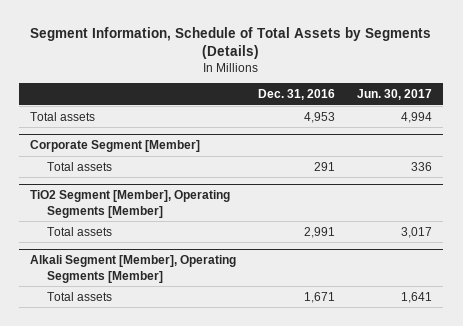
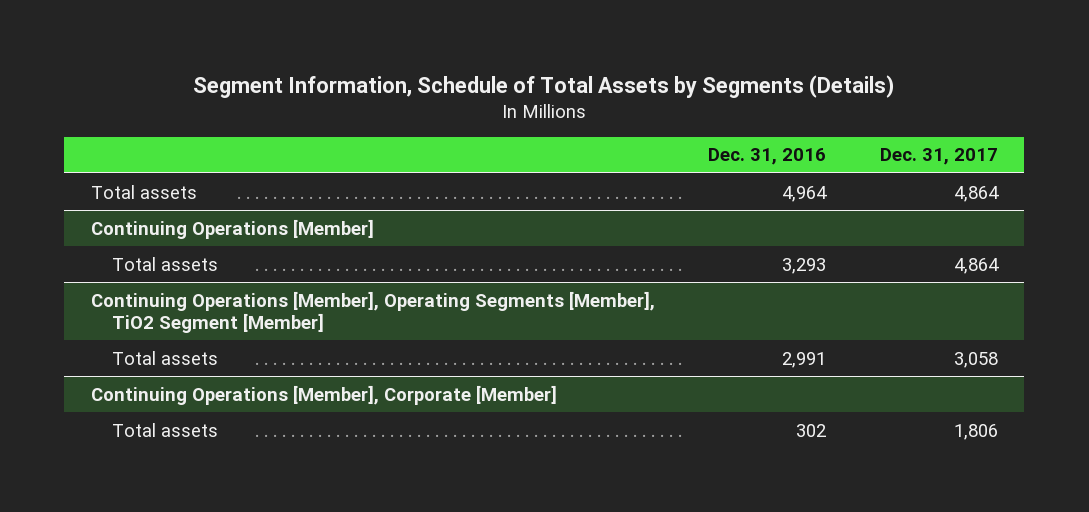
- | Dec. 31, 2016 | Jun. 30, 2017
+ | Dec. 31, 2016 | Dec. 31, 2017
- Total assets | 4,953 | 4,994
- Corporate Segment [Member]
- Total assets | 291 | 336
- TiO2 Segment [Member], Operating Segments [Member]
+ Total assets | 4,964 | 4,864
+ Continuing Operations [Member]
+ Total assets | 3,293 | 4,864
+ Continuing Operations [Member], Operating Segments [Member], TiO2 Segment [Member]
- Alkali Segment [Member], Operating Segments [Member]
- Total assets | 1,671 | 1,641
+ Continuing Operations [Member], Corporate [Member]
+ Total assets | 302 | 1,806

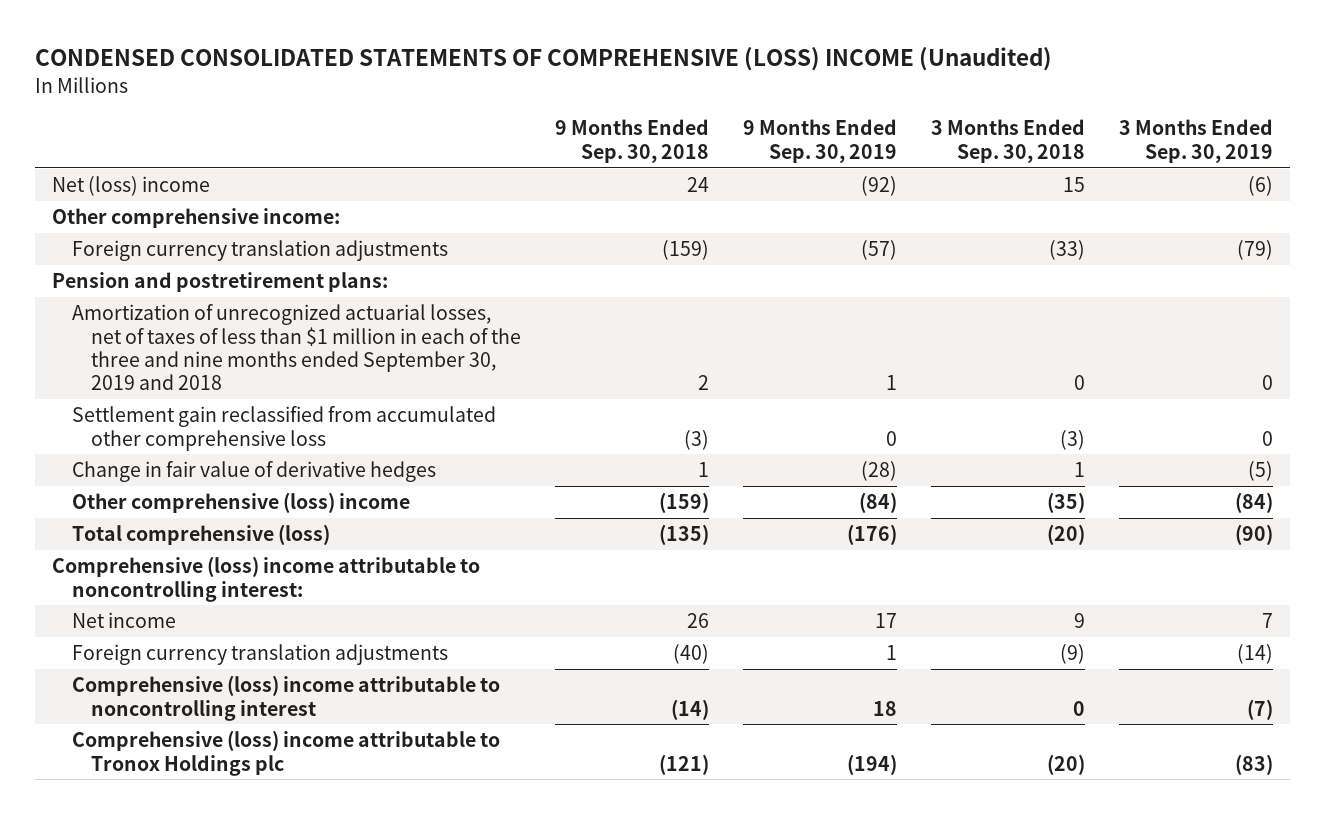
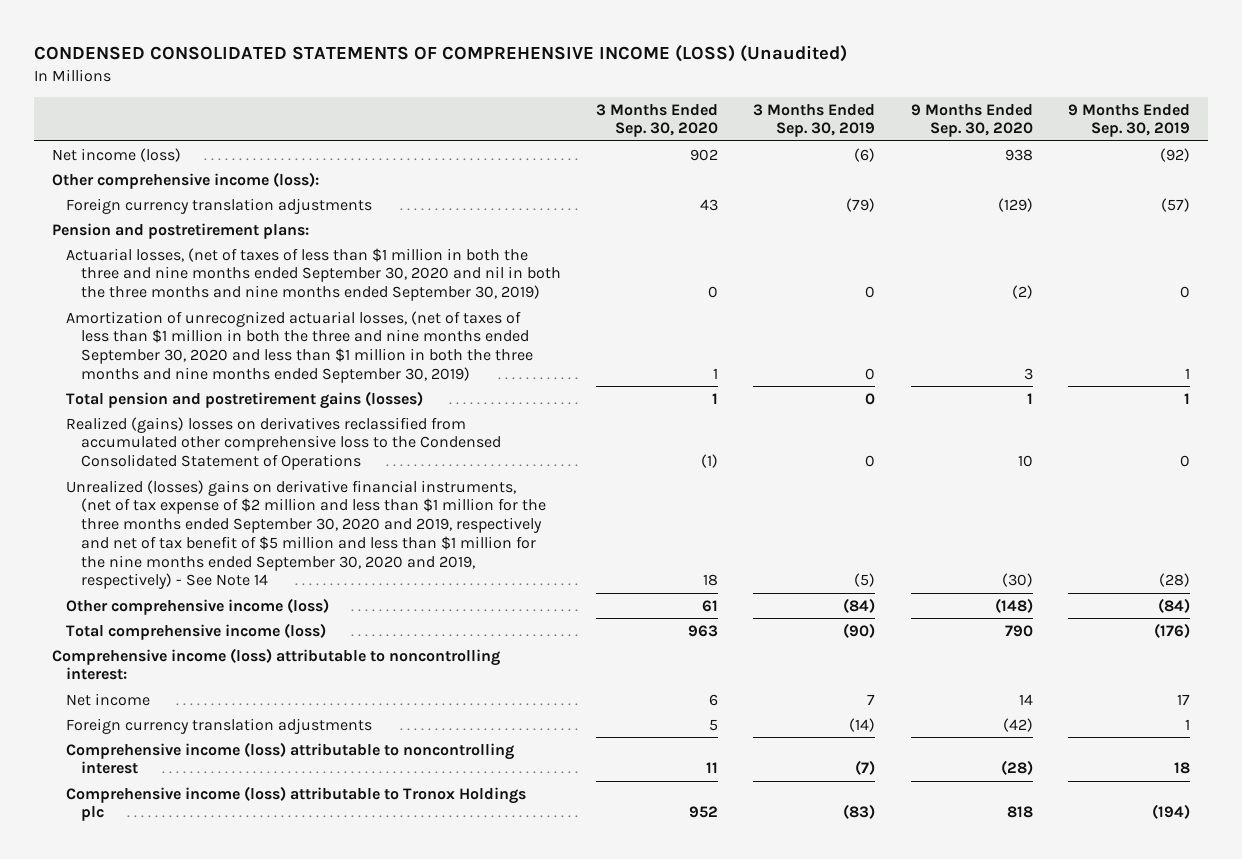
- CONDENSED CONSOLIDATED STATEMENTS OF COMPREHENSIVE (LOSS) INCOME (Unaudited)
+ CONDENSED CONSOLIDATED STATEMENTS OF COMPREHENSIVE INCOME (LOSS) (Unaudited)
- | 9 Months Ended Sep. 30, 2018 | 9 Months Ended Sep. 30, 2019 | 3 Months Ended Sep. 30, 2018 | 3 Months Ended Sep. 30, 2019
+ | 3 Months Ended Sep. 30, 2020 | 3 Months Ended Sep. 30, 2019 | 9 Months Ended Sep. 30, 2020 | 9 Months Ended Sep. 30, 2019
- Net (loss) income | 24 | (92) | 15 | (6)
- Other comprehensive income:
+ Net income (loss) | 902 | (6) | 938 | (92)
+ Other comprehensive income (loss):
- Amortization of unrecognized actuarial losses, net of taxes of less than $1 million in each of the three and nine months ended September 30, 2019 and 2018 | 2 | 1 | 0 | 0
- Settlement gain reclassified from accumulated other comprehensive loss | (3) | 0 | (3) | 0
- Change in fair value of derivative hedges | 1 | (28) | 1 | (5)
- Other comprehensive (loss) income | (159) | (84) | (35) | (84)
- Total comprehensive (loss) | (135) | (176) | (20) | (90)
- Comprehensive (loss) income attributable to noncontrolling interest:
+ Actuarial losses, (net of taxes of less than $1 million in both the three and nine months ended September 30, 2020 and nil in both the three months and nine months ended September 30, 2019) | 0 | 0 | (2) | 0
+ Amortization of unrecognized actuarial losses, (net of taxes of less than $1 million in both the three and nine months ended September 30, 2020 and less than $1 million in both the three months and nine months ended September 30, 2019) | 1 | 0 | 3 | 1
+ Total pension and postretirement gains (losses) | 1 | 0 | 1 | 1
+ Realized (gains) losses on derivatives reclassified from accumulated other comprehensive loss to the Condensed Consolidated Statement of Operations | (1) | 0 | 10 | 0
+ Unrealized (losses) gains on derivative financial instruments, (net of tax expense of $2 million and less than $1 million for the three months ended September 30, 2020 and 2019, respectively and net of tax benefit of $5 million and less than $1 million for the nine months ended September 30, 2020 and 2019, respectively) - See Note 14 | 18 | (5) | (30) | (28)
+ Other comprehensive income (loss) | 61 | (84) | (148) | (84)
+ Total comprehensive income (loss) | 963 | (90) | 790 | (176)
+ Comprehensive income (loss) attributable to noncontrolling interest:
- Comprehensive (loss) income attributable to noncontrolling interest | (14) | 18 | 0 | (7)
- Comprehensive (loss) income attributable to Tronox Holdings plc | (121) | (194) | (20) | (83)
+ Comprehensive income (loss) attributable to noncontrolling interest | 11 | (7) | (28) | 18
+ Comprehensive income (loss) attributable to Tronox Holdings plc | 952 | (83) | 818 | (194)

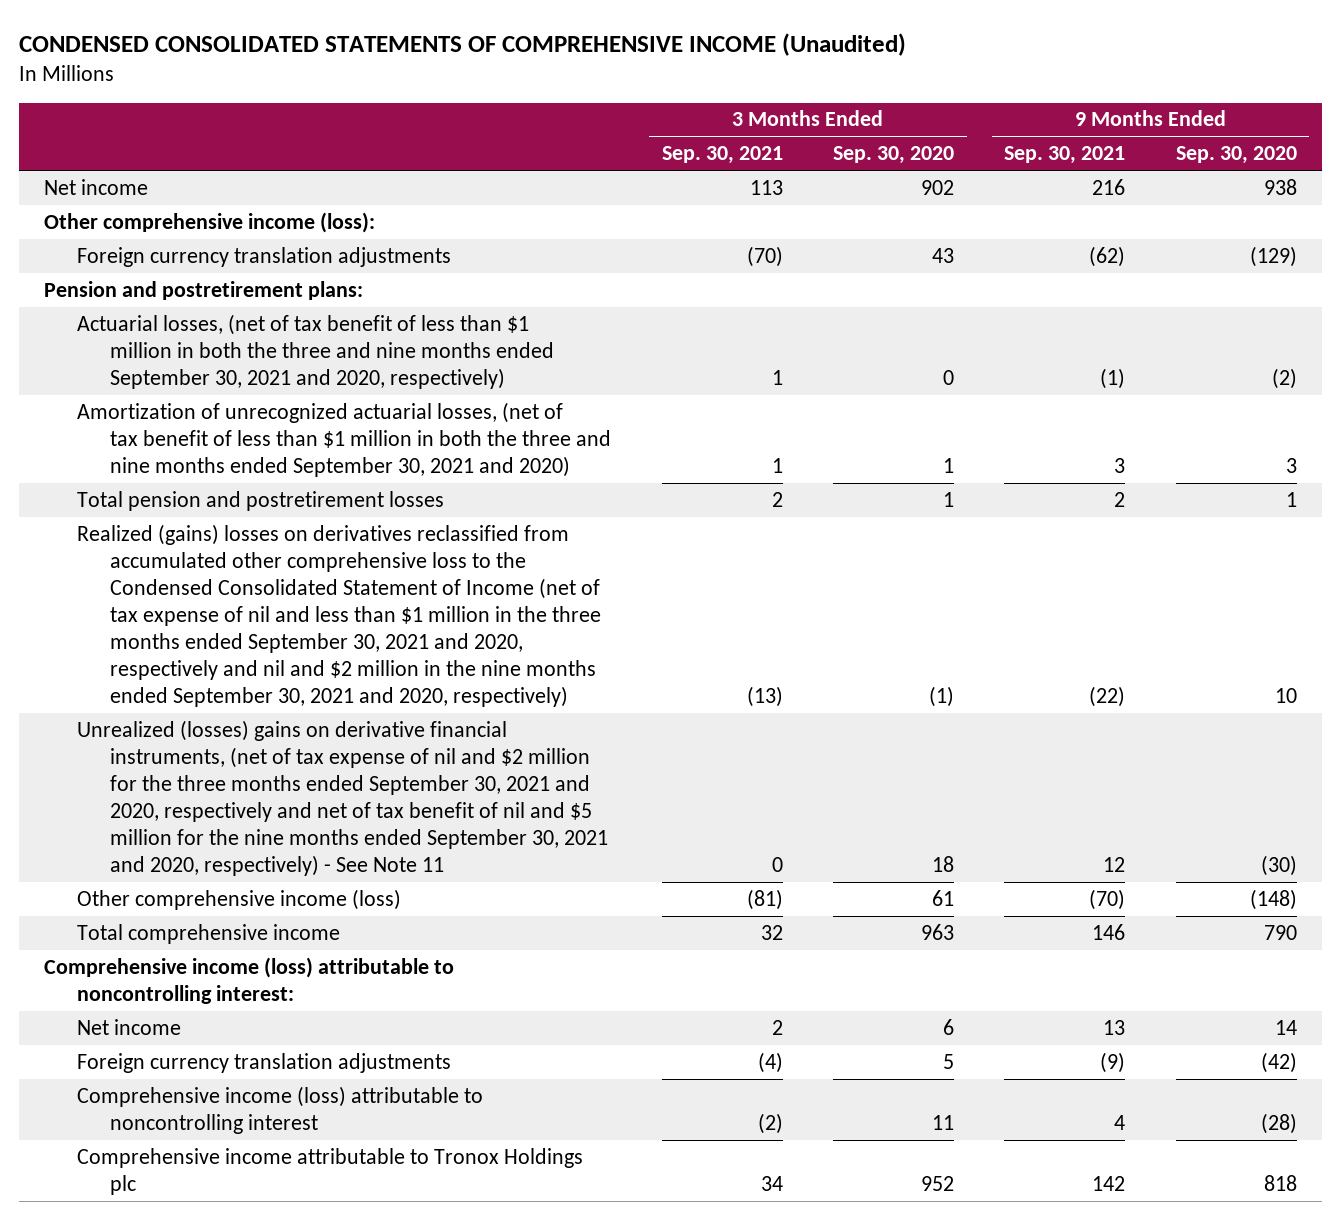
- CONDENSED CONSOLIDATED STATEMENTS OF COMPREHENSIVE INCOME (LOSS) (Unaudited)
+ CONDENSED CONSOLIDATED STATEMENTS OF COMPREHENSIVE INCOME (Unaudited)
- | 3 Months Ended Sep. 30, 2020 | 3 Months Ended Sep. 30, 2019 | 9 Months Ended Sep. 30, 2020 | 9 Months Ended Sep. 30, 2019
+ | 3 Months Ended Sep. 30, 2021 | 3 Months Ended Sep. 30, 2020 | 9 Months Ended Sep. 30, 2021 | 9 Months Ended Sep. 30, 2020
- Net income (loss) | 902 | (6) | 938 | (92)
+ Net income | 113 | 902 | 216 | 938
- Actuarial losses, (net of taxes of less than $1 million in both the three and nine months ended September 30, 2020 and nil in both the three months and nine months ended September 30, 2019) | 0 | 0 | (2) | 0
- Amortization of unrecognized actuarial losses, (net of taxes of less than $1 million in both the three and nine months ended September 30, 2020 and less than $1 million in both the three months and nine months ended September 30, 2019) | 1 | 0 | 3 | 1
- Total pension and postretirement gains (losses) | 1 | 0 | 1 | 1
- Realized (gains) losses on derivatives reclassified from accumulated other comprehensive loss to the Condensed Consolidated Statement of Operations | (1) | 0 | 10 | 0
- Unrealized (losses) gains on derivative financial instruments, (net of tax expense of $2 million and less than $1 million for the three months ended September 30, 2020 and 2019, respectively and net of tax benefit of $5 million and less than $1 million for the nine months ended September 30, 2020 and 2019, respectively) - See Note 14 | 18 | (5) | (30) | (28)
+ Actuarial losses, (net of tax benefit of less than $1 million in both the three and nine months ended September 30, 2021 and 2020, respectively) | 1 | 0 | (1) | (2)
+ Amortization of unrecognized actuarial losses, (net of tax benefit of less than $1 million in both the three and nine months ended September 30, 2021 and 2020) | 1 | 1 | 3 | 3
+ Total pension and postretirement losses | 2 | 1 | 2 | 1
+ Realized (gains) losses on derivatives reclassified from accumulated other comprehensive loss to the Condensed Consolidated Statement of Income (net of tax expense of nil and less than $1 million in the three months ended September 30, 2021 and 2020, respectively and nil and $2 million in the nine months ended September 30, 2021 and 2020, respectively) | (13) | (1) | (22) | 10
+ Unrealized (losses) gains on derivative financial instruments, (net of tax expense of nil and $2 million for the three months ended September 30, 2021 and 2020, respectively and net of tax benefit of nil and $5 million for the nine months ended September 30, 2021 and 2020, respectively) - See Note 11 | 0 | 18 | 12 | (30)
- Total comprehensive income (loss) | 963 | (90) | 790 | (176)
+ Total comprehensive income | 32 | 963 | 146 | 790
- Comprehensive income (loss) attributable to Tronox Holdings plc | 952 | (83) | 818 | (194)
+ Comprehensive income attributable to Tronox Holdings plc | 34 | 952 | 142 | 818

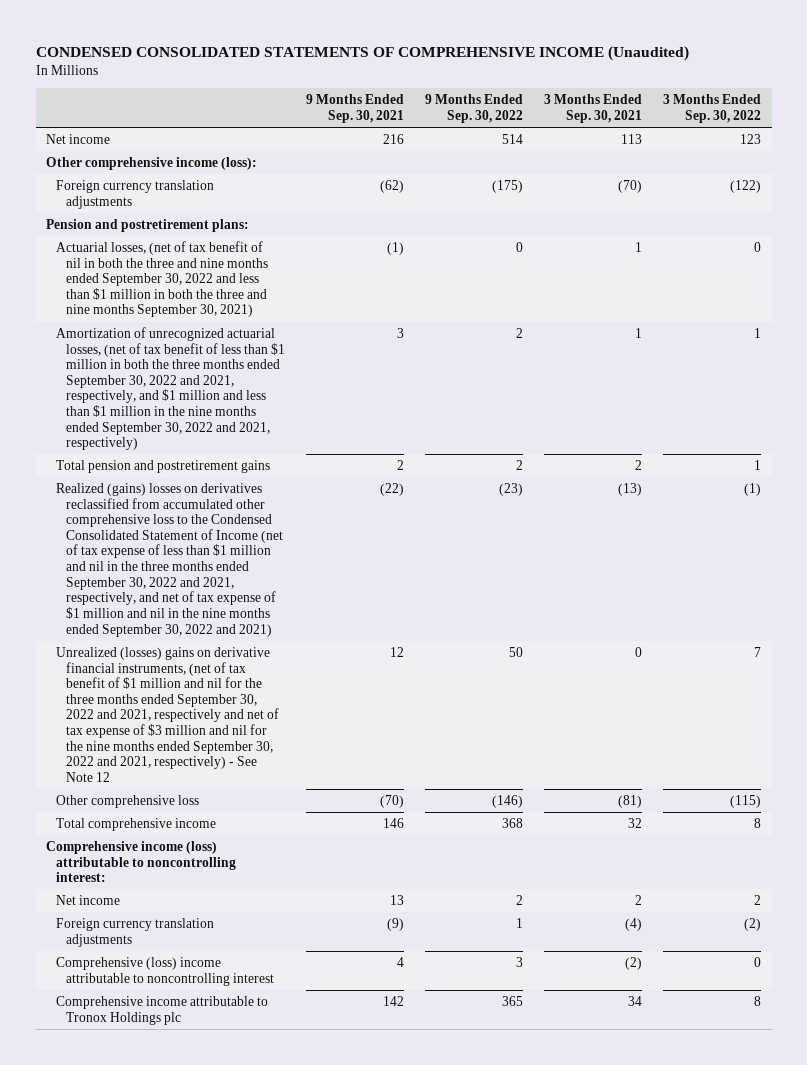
- | 3 Months Ended Sep. 30, 2021 | 3 Months Ended Sep. 30, 2020 | 9 Months Ended Sep. 30, 2021 | 9 Months Ended Sep. 30, 2020
+ | 9 Months Ended Sep. 30, 2021 | 9 Months Ended Sep. 30, 2022 | 3 Months Ended Sep. 30, 2021 | 3 Months Ended Sep. 30, 2022
- Actuarial losses, (net of tax benefit of less than $1 million in both the three and nine months ended September 30, 2021 and 2020, respectively) | 1 | 0 | (1) | (2)
- Amortization of unrecognized actuarial losses, (net of tax benefit of less than $1 million in both the three and nine months ended September 30, 2021 and 2020) | 1 | 1 | 3 | 3
- Total pension and postretirement losses | 2 | 1 | 2 | 1
- Realized (gains) losses on derivatives reclassified from accumulated other comprehensive loss to the Condensed Consolidated Statement of Income (net of tax expense of nil and less than $1 million in the three months ended September 30, 2021 and 2020, respectively and nil and $2 million in the nine months ended September 30, 2021 and 2020, respectively) | (13) | (1) | (22) | 10
- Unrealized (losses) gains on derivative financial instruments, (net of tax expense of nil and $2 million for the three months ended September 30, 2021 and 2020, respectively and net of tax benefit of nil and $5 million for the nine months ended September 30, 2021 and 2020, respectively) - See Note 11 | 0 | 18 | 12 | (30)
- Other comprehensive income (loss) | (81) | 61 | (70) | (148)
+ Actuarial losses, (net of tax benefit of nil in both the three and nine months ended September 30, 2022 and less than $1 million in both the three and nine months September 30, 2021) | (1) | 0 | 1 | 0
+ Amortization of unrecognized actuarial losses, (net of tax benefit of less than $1 million in both the three months ended September 30, 2022 and 2021, respectively, and $1 million and less than $1 million in the nine months ended September 30, 2022 and 2021, respectively) | 3 | 2 | 1 | 1
+ Total pension and postretirement gains | 2 | 2 | 2 | 1
+ Realized (gains) losses on derivatives reclassified from accumulated other comprehensive loss to the Condensed Consolidated Statement of Income (net of tax expense of less than $1 million and nil in the three months ended September 30, 2022 and 2021, respectively, and net of tax expense of $1 million and nil in the nine months ended September 30, 2022 and 2021) | (22) | (23) | (13) | (1)
+ Unrealized (losses) gains on derivative financial instruments, (net of tax benefit of $1 million and nil for the three months ended September 30, 2022 and 2021, respectively and net of tax expense of $3 million and nil for the nine months ended September 30, 2022 and 2021, respectively) - See Note 12 | 12 | 50 | 0 | 7
+ Other comprehensive loss | (70) | (146) | (81) | (115)
- Comprehensive income (loss) attributable to noncontrolling interest | (2) | 11 | 4 | (28)
+ Comprehensive (loss) income attributable to noncontrolling interest | 4 | 3 | (2) | 0

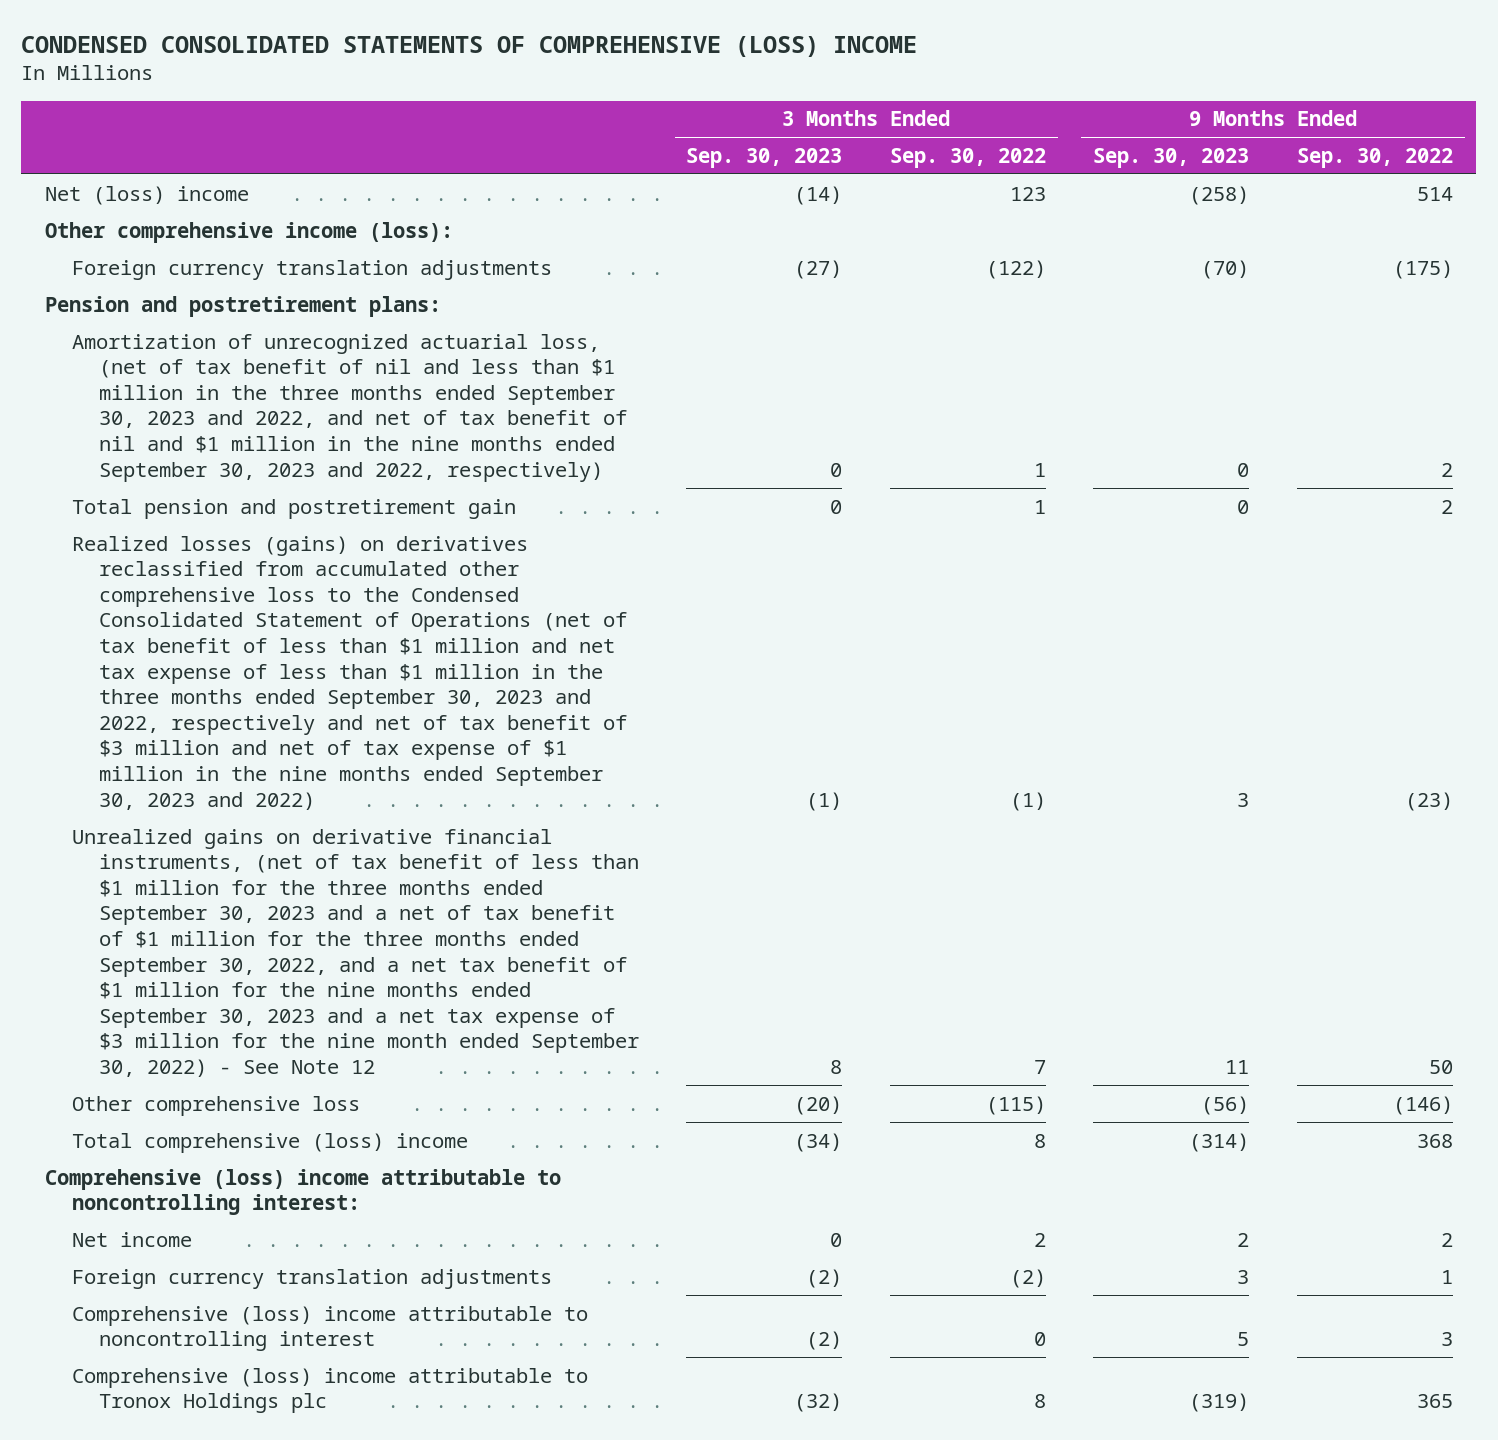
- CONDENSED CONSOLIDATED STATEMENTS OF COMPREHENSIVE INCOME (Unaudited)
+ CONDENSED CONSOLIDATED STATEMENTS OF COMPREHENSIVE (LOSS) INCOME
- | 9 Months Ended Sep. 30, 2021 | 9 Months Ended Sep. 30, 2022 | 3 Months Ended Sep. 30, 2021 | 3 Months Ended Sep. 30, 2022
+ | 3 Months Ended Sep. 30, 2023 | 3 Months Ended Sep. 30, 2022 | 9 Months Ended Sep. 30, 2023 | 9 Months Ended Sep. 30, 2022
- Net income | 216 | 514 | 113 | 123
+ Net (loss) income | (14) | 123 | (258) | 514
- Actuarial losses, (net of tax benefit of nil in both the three and nine months ended September 30, 2022 and less than $1 million in both the three and nine months September 30, 2021) | (1) | 0 | 1 | 0
- Amortization of unrecognized actuarial losses, (net of tax benefit of less than $1 million in both the three months ended September 30, 2022 and 2021, respectively, and $1 million and less than $1 million in the nine months ended September 30, 2022 and 2021, respectively) | 3 | 2 | 1 | 1
- Total pension and postretirement gains | 2 | 2 | 2 | 1
- Realized (gains) losses on derivatives reclassified from accumulated other comprehensive loss to the Condensed Consolidated Statement of Income (net of tax expense of less than $1 million and nil in the three months ended September 30, 2022 and 2021, respectively, and net of tax expense of $1 million and nil in the nine months ended September 30, 2022 and 2021) | (22) | (23) | (13) | (1)
- Unrealized (losses) gains on derivative financial instruments, (net of tax benefit of $1 million and nil for the three months ended September 30, 2022 and 2021, respectively and net of tax expense of $3 million and nil for the nine months ended September 30, 2022 and 2021, respectively) - See Note 12 | 12 | 50 | 0 | 7
+ Amortization of unrecognized actuarial loss, (net of tax benefit of nil and less than $1 million in the three months ended September 30, 2023 and 2022, and net of tax benefit of nil and $1 million in the nine months ended September 30, 2023 and 2022, respectively) | 0 | 1 | 0 | 2
+ Total pension and postretirement gain | 0 | 1 | 0 | 2
+ Realized losses (gains) on derivatives reclassified from accumulated other comprehensive loss to the Condensed Consolidated Statement of Operations (net of tax benefit of less than $1 million and net tax expense of less than $1 million in the three months ended September 30, 2023 and 2022, respectively and net of tax benefit of $3 million and net of tax expense of $1 million in the nine months ended September 30, 2023 and 2022) | (1) | (1) | 3 | (23)
+ Unrealized gains on derivative financial instruments, (net of tax benefit of less than $1 million for the three months ended September 30, 2023 and a net of tax benefit of $1 million for the three months ended September 30, 2022, and a net tax benefit of $1 million for the nine months ended September 30, 2023 and a net tax expense of $3 million for the nine month ended September 30, 2022) - See Note 12 | 8 | 7 | 11 | 50
- Total comprehensive income | 146 | 368 | 32 | 8
- Comprehensive income (loss) attributable to noncontrolling interest:
+ Total comprehensive (loss) income | (34) | 8 | (314) | 368
+ Comprehensive (loss) income attributable to noncontrolling interest:
- Comprehensive income attributable to Tronox Holdings plc | 142 | 365 | 34 | 8
+ Comprehensive (loss) income attributable to Tronox Holdings plc | (32) | 8 | (319) | 365

